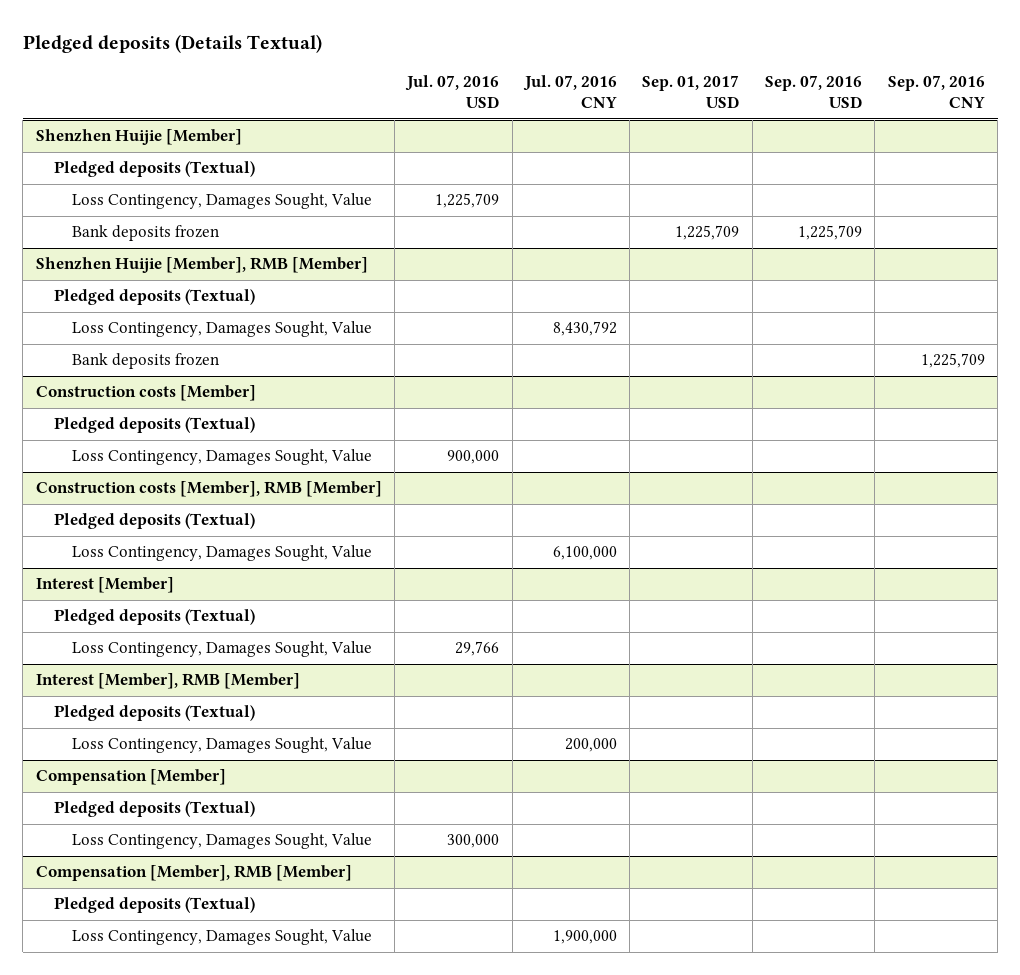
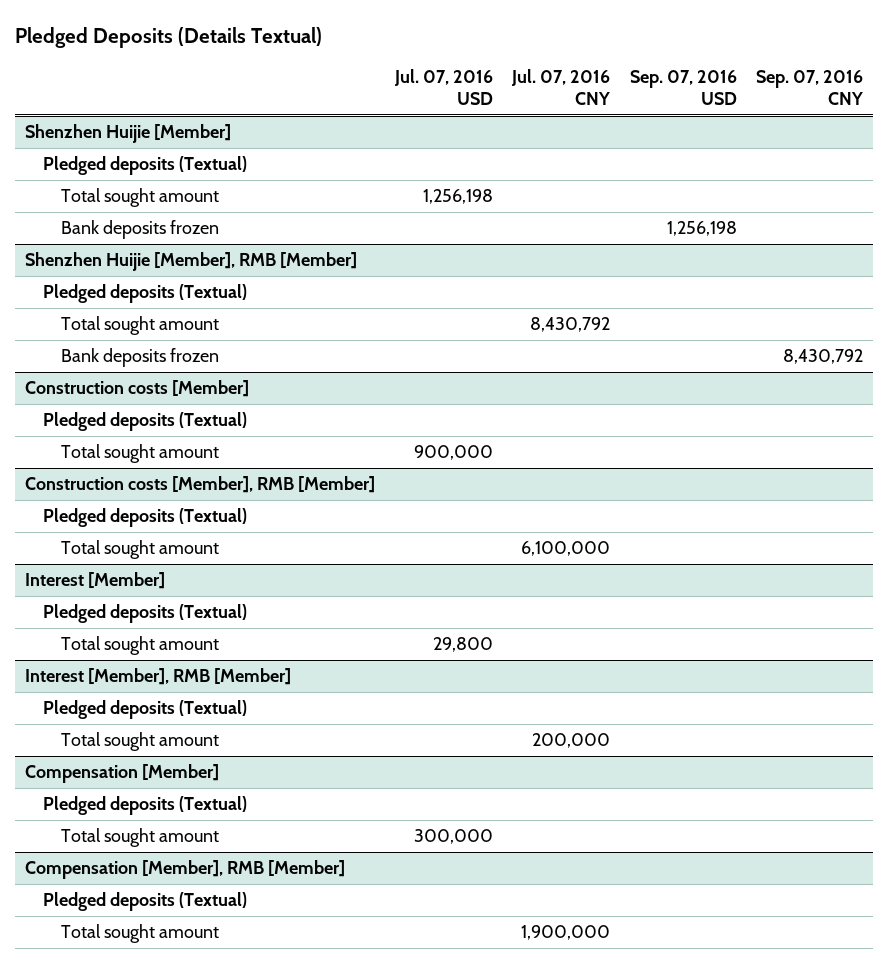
- Pledged deposits (Details Textual)
+ Pledged Deposits (Details Textual)
- | Jul. 07, 2016 USD | Jul. 07, 2016 CNY | Sep. 01, 2017 USD | Sep. 07, 2016 USD | Sep. 07, 2016 CNY
+ | Jul. 07, 2016 USD | Jul. 07, 2016 CNY | Sep. 07, 2016 USD | Sep. 07, 2016 CNY
@ Shenzhen Huijie [Member]
- Loss Contingency, Damages Sought, Value | 1,225,709 | | | |
- Bank deposits frozen | | | 1,225,709 | 1,225,709 |
+ Total sought amount | 1,256,198 | | |
+ Bank deposits frozen | | | 1,256,198 |
@ Shenzhen Huijie [Member], RMB [Member]
- Loss Contingency, Damages Sought, Value | | 8,430,792 | | |
- Bank deposits frozen | | | | | 1,225,709
+ Total sought amount | | 8,430,792 | |
+ Bank deposits frozen | | | | 8,430,792
@ Construction costs [Member]
- Loss Contingency, Damages Sought, Value | 900,000 | | | |
+ Total sought amount | 900,000 | | |
@ Construction costs [Member], RMB [Member]
- Loss Contingency, Damages Sought, Value | | 6,100,000 | | |
+ Total sought amount | | 6,100,000 | |
@ Interest [Member]
- Loss Contingency, Damages Sought, Value | 29,766 | | | |
+ Total sought amount | 29,800 | | |
@ Interest [Member], RMB [Member]
- Loss Contingency, Damages Sought, Value | | 200,000 | | |
+ Total sought amount | | 200,000 | |
@ Compensation [Member]
- Loss Contingency, Damages Sought, Value | 300,000 | | | |
+ Total sought amount | 300,000 | | |
@ Compensation [Member], RMB [Member]
- Loss Contingency, Damages Sought, Value | | 1,900,000 | | |
+ Total sought amount | | 1,900,000 | |

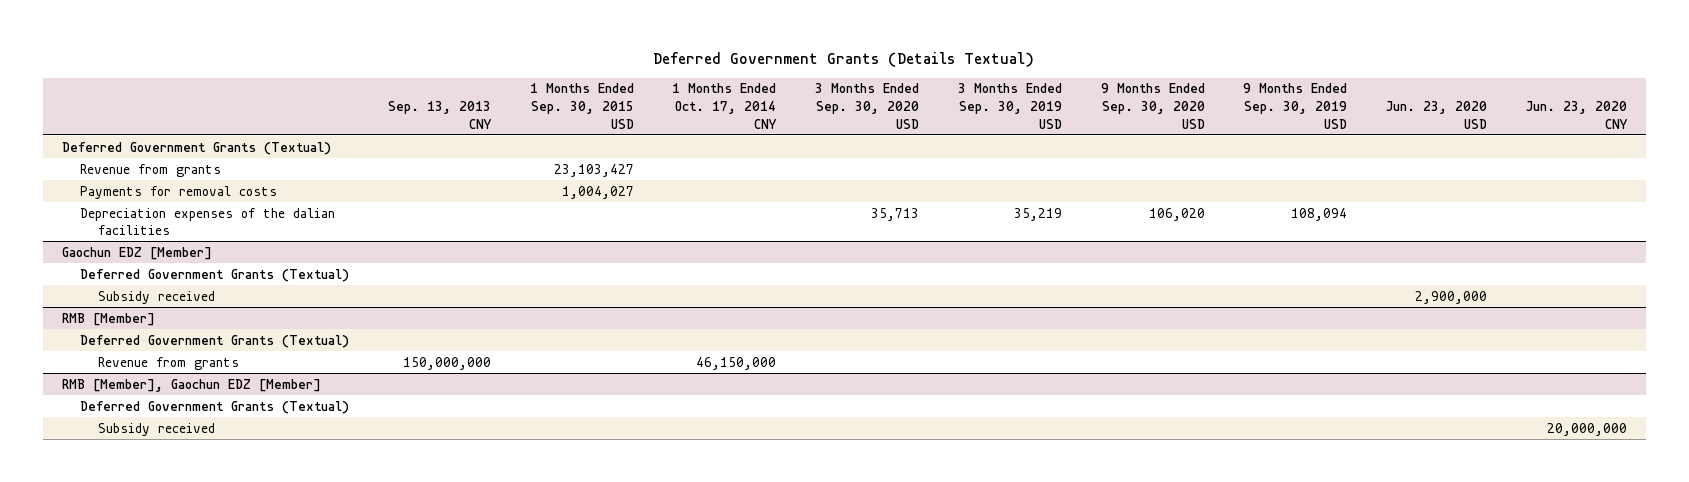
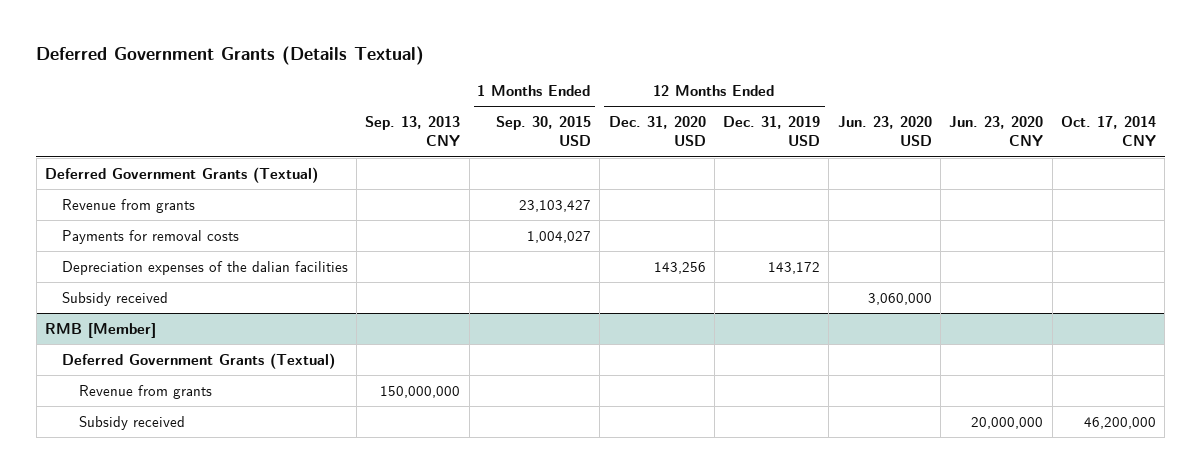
- | Sep. 13, 2013 CNY | 1 Months Ended Sep. 30, 2015 USD | 1 Months Ended Oct. 17, 2014 CNY | 3 Months Ended Sep. 30, 2020 USD | 3 Months Ended Sep. 30, 2019 USD | 9 Months Ended Sep. 30, 2020 USD | 9 Months Ended Sep. 30, 2019 USD | Jun. 23, 2020 USD | Jun. 23, 2020 CNY
+ | Sep. 13, 2013 CNY | 1 Months Ended Sep. 30, 2015 USD | 12 Months Ended Dec. 31, 2020 USD | 12 Months Ended Dec. 31, 2019 USD | Jun. 23, 2020 USD | Jun. 23, 2020 CNY | Oct. 17, 2014 CNY
- Gaochun EDZ [Member]
- Deferred Government Grants (Textual)
- Subsidy received | | | | | | | | 2,900,000 |
+ Subsidy received | | | | | 3,060,000 | |
- RMB [Member], Gaochun EDZ [Member]
- Deferred Government Grants (Textual)
- Subsidy received | | | | | | | | | 20,000,000
@ RMB [Member]
+ Subsidy received | | | | | | 20,000,000 | 46,200,000

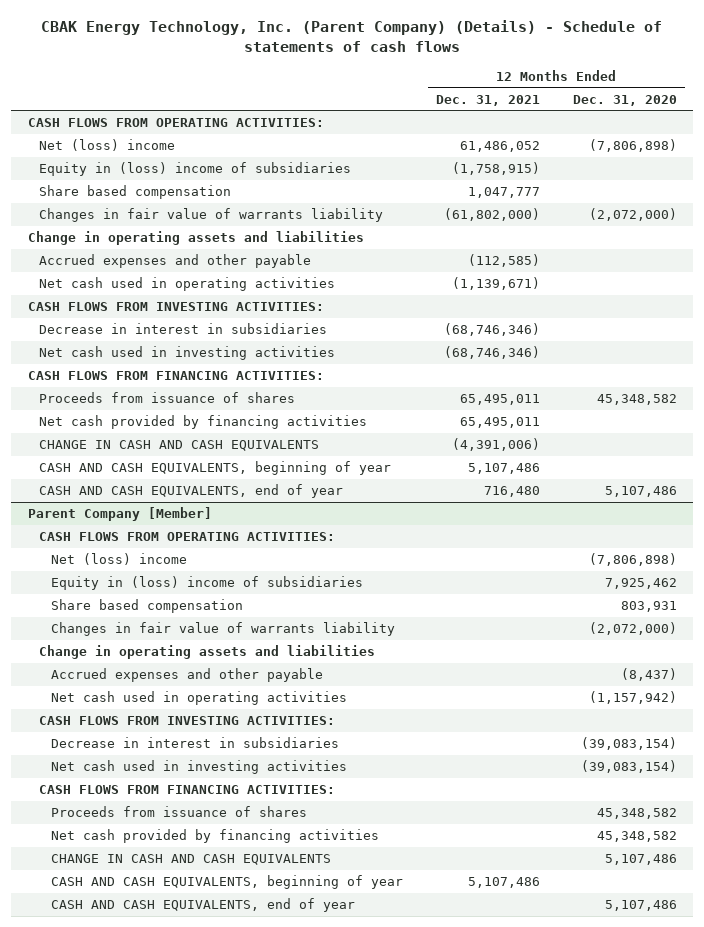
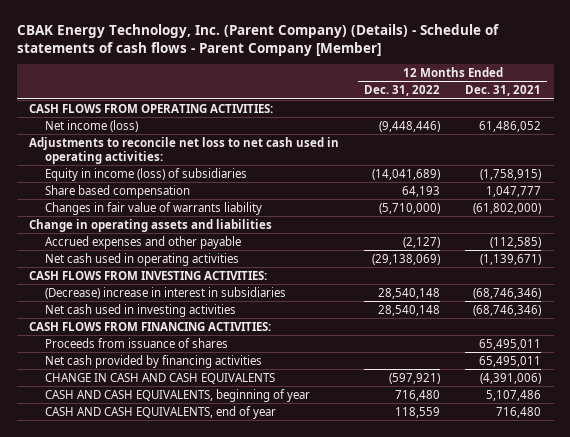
- CBAK Energy Technology, Inc. (Parent Company) (Details) - Schedule of statements of cash flows
+ CBAK Energy Technology, Inc. (Parent Company) (Details) - Schedule of statements of cash flows - Parent Company [Member]
- | 12 Months Ended Dec. 31, 2021 | 12 Months Ended Dec. 31, 2020
+ | 12 Months Ended Dec. 31, 2022 | 12 Months Ended Dec. 31, 2021
- Net (loss) income | 61,486,052 | (7,806,898)
- Equity in (loss) income of subsidiaries | (1,758,915) |
+ Net income (loss) | (9,448,446) | 61,486,052
+ Adjustments to reconcile net loss to net cash used in operating activities:
+ Equity in income (loss) of subsidiaries | (14,041,689) | (1,758,915)
- Decrease in interest in subsidiaries | (68,746,346) |
+ (Decrease) increase in interest in subsidiaries | 28,540,148 | (68,746,346)
- Parent Company [Member]
- CASH FLOWS FROM OPERATING ACTIVITIES:
- Net (loss) income | | (7,806,898)
- Equity in (loss) income of subsidiaries | | 7,925,462
- Share based compensation | | 803,931
- Changes in fair value of warrants liability | | (2,072,000)
- Change in operating assets and liabilities
- Accrued expenses and other payable | | (8,437)
- Net cash used in operating activities | | (1,157,942)
- CASH FLOWS FROM INVESTING ACTIVITIES:
- Decrease in interest in subsidiaries | | (39,083,154)
- Net cash used in investing activities | | (39,083,154)
- CASH FLOWS FROM FINANCING ACTIVITIES:
- Proceeds from issuance of shares | | 45,348,582
- Net cash provided by financing activities | | 45,348,582
- CHANGE IN CASH AND CASH EQUIVALENTS | | 5,107,486
- CASH AND CASH EQUIVALENTS, beginning of year | 5,107,486 |
- CASH AND CASH EQUIVALENTS, end of year | | 5,107,486

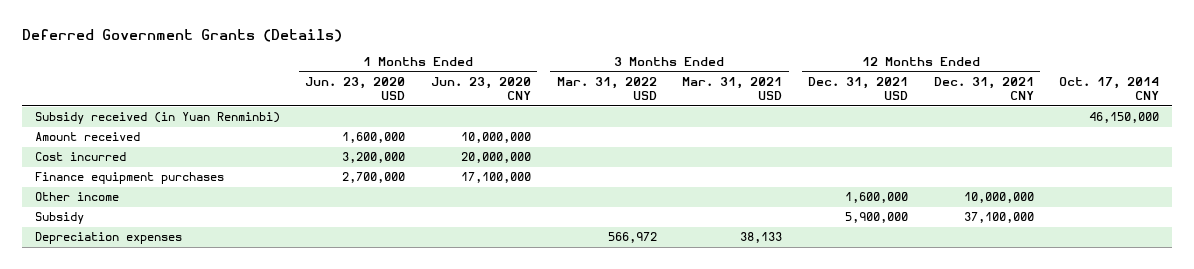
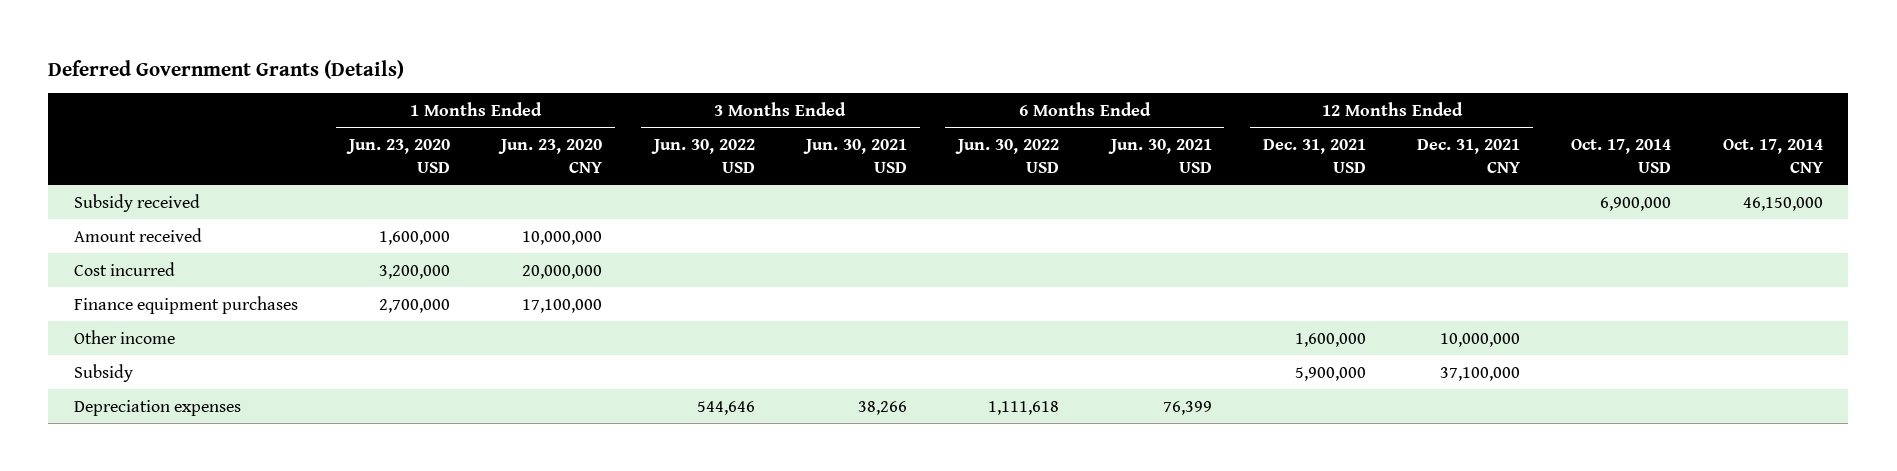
- | 1 Months Ended Jun. 23, 2020 USD | 1 Months Ended Jun. 23, 2020 CNY | 3 Months Ended Mar. 31, 2022 USD | 3 Months Ended Mar. 31, 2021 USD | 12 Months Ended Dec. 31, 2021 USD | 12 Months Ended Dec. 31, 2021 CNY | Oct. 17, 2014 CNY
+ | 1 Months Ended Jun. 23, 2020 USD | 1 Months Ended Jun. 23, 2020 CNY | 3 Months Ended Jun. 30, 2022 USD | 3 Months Ended Jun. 30, 2021 USD | 6 Months Ended Jun. 30, 2022 USD | 6 Months Ended Jun. 30, 2021 USD | 12 Months Ended Dec. 31, 2021 USD | 12 Months Ended Dec. 31, 2021 CNY | Oct. 17, 2014 USD | Oct. 17, 2014 CNY
- Subsidy received (in Yuan Renminbi) | | | | | | | 46,150,000
+ Subsidy received | | | | | | | | | 6,900,000 | 46,150,000

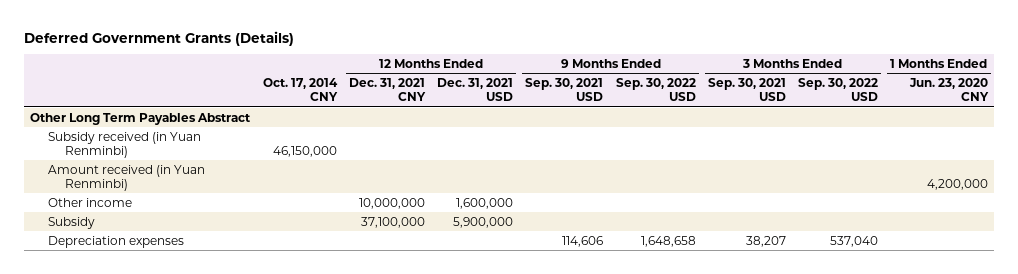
- | 1 Months Ended Jun. 23, 2020 USD | 1 Months Ended Jun. 23, 2020 CNY | 3 Months Ended Jun. 30, 2022 USD | 3 Months Ended Jun. 30, 2021 USD | 6 Months Ended Jun. 30, 2022 USD | 6 Months Ended Jun. 30, 2021 USD | 12 Months Ended Dec. 31, 2021 USD | 12 Months Ended Dec. 31, 2021 CNY | Oct. 17, 2014 USD | Oct. 17, 2014 CNY
+ | Oct. 17, 2014 CNY | 12 Months Ended Dec. 31, 2021 CNY | 12 Months Ended Dec. 31, 2021 USD | 9 Months Ended Sep. 30, 2021 USD | 9 Months Ended Sep. 30, 2022 USD | 3 Months Ended Sep. 30, 2021 USD | 3 Months Ended Sep. 30, 2022 USD | 1 Months Ended Jun. 23, 2020 CNY
- Subsidy received | | | | | | | | | 6,900,000 | 46,150,000
- Amount received | 1,600,000 | 10,000,000 | | | | | | | |
- Cost incurred | 3,200,000 | 20,000,000 | | | | | | | |
- Finance equipment purchases | 2,700,000 | 17,100,000 | | | | | | | |
+ Other Long Term Payables Abstract
+ Subsidy received (in Yuan Renminbi) | 46,150,000 | | | | | | |
+ Amount received (in Yuan Renminbi) | | | | | | | | 4,200,000

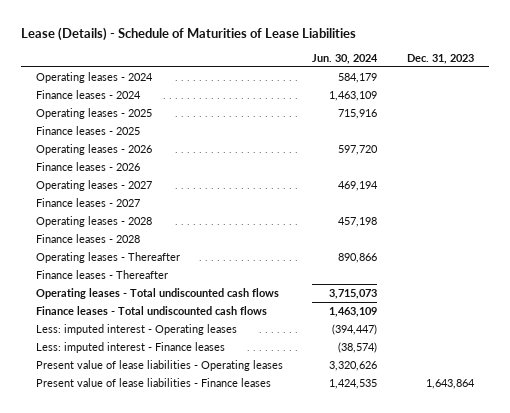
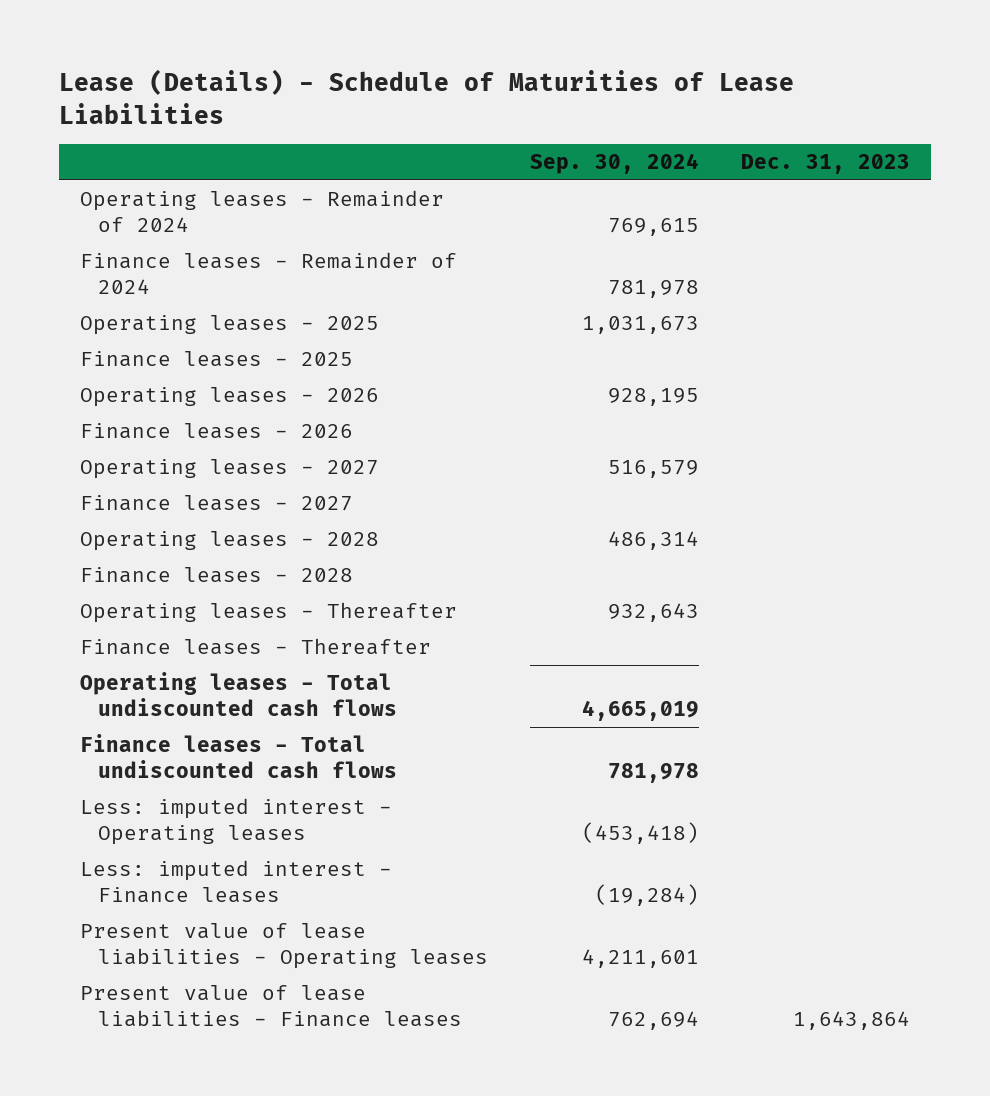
- | Jun. 30, 2024 | Dec. 31, 2023
+ | Sep. 30, 2024 | Dec. 31, 2023
- Operating leases - 2024 | 584,179 |
- Finance leases - 2024 | 1,463,109 |
+ Operating leases - Remainder of 2024 | 769,615 |
+ Finance leases - Remainder of 2024 | 781,978 |

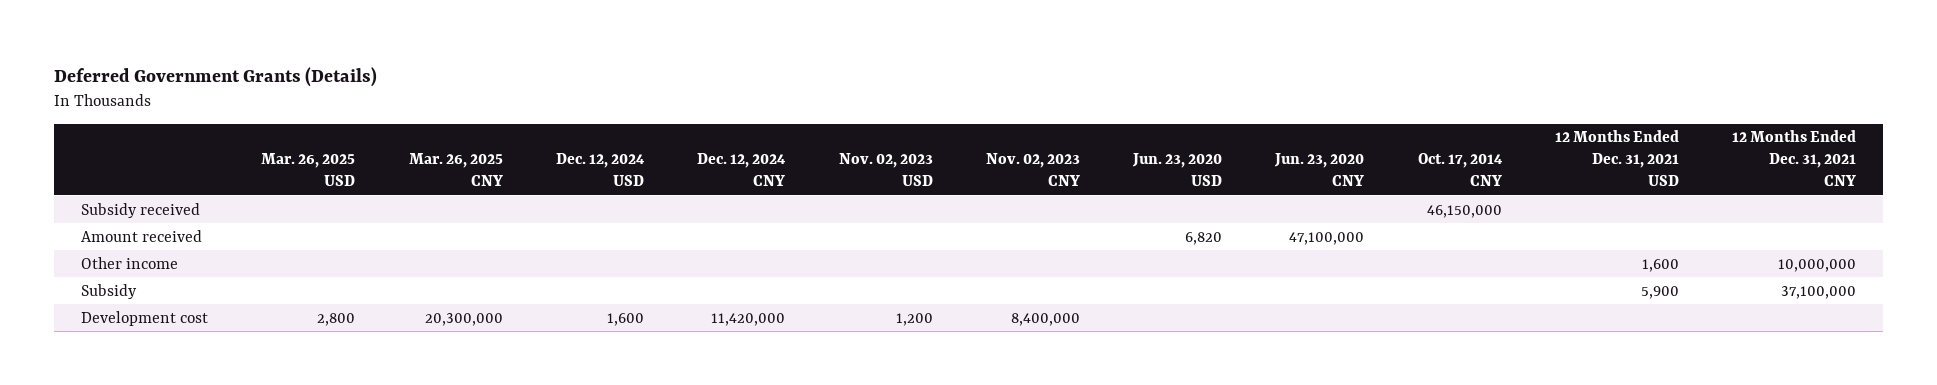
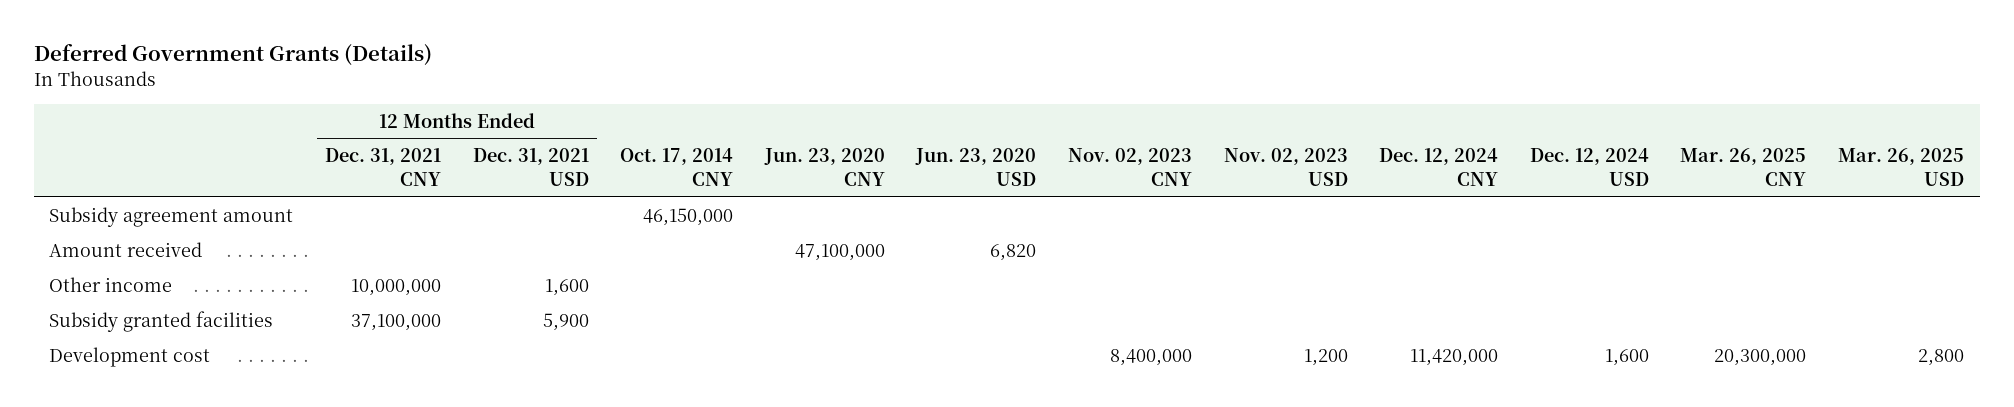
- | Mar. 26, 2025 USD | Mar. 26, 2025 CNY | Dec. 12, 2024 USD | Dec. 12, 2024 CNY | Nov. 02, 2023 USD | Nov. 02, 2023 CNY | Jun. 23, 2020 USD | Jun. 23, 2020 CNY | Oct. 17, 2014 CNY | 12 Months Ended Dec. 31, 2021 USD | 12 Months Ended Dec. 31, 2021 CNY
+ | 12 Months Ended Dec. 31, 2021 CNY | 12 Months Ended Dec. 31, 2021 USD | Oct. 17, 2014 CNY | Jun. 23, 2020 CNY | Jun. 23, 2020 USD | Nov. 02, 2023 CNY | Nov. 02, 2023 USD | Dec. 12, 2024 CNY | Dec. 12, 2024 USD | Mar. 26, 2025 CNY | Mar. 26, 2025 USD
- Subsidy received | | | | | | | | | 46,150,000 | |
+ Subsidy agreement amount | | | 46,150,000 | | | | | | | |
- Subsidy | | | | | | | | | | 5,900 | 37,100,000
+ Subsidy granted facilities | 37,100,000 | 5,900 | | | | | | | | |

